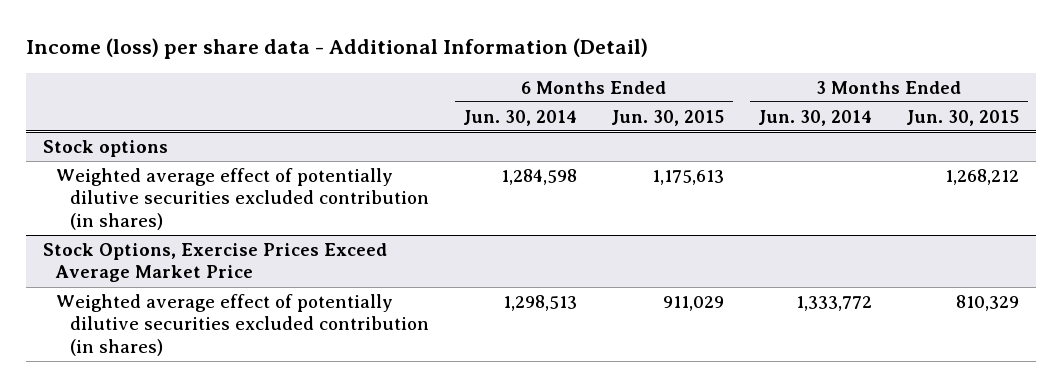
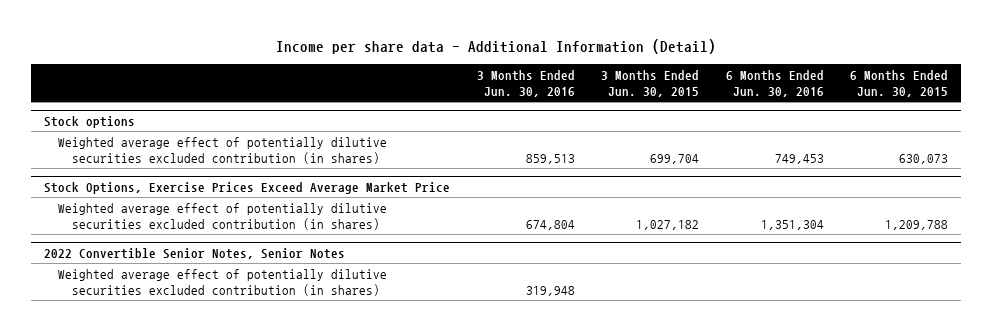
- Income (loss) per share data - Additional Information (Detail)
+ Income per share data - Additional Information (Detail)
- | 6 Months Ended Jun. 30, 2014 | 6 Months Ended Jun. 30, 2015 | 3 Months Ended Jun. 30, 2014 | 3 Months Ended Jun. 30, 2015
+ | 3 Months Ended Jun. 30, 2016 | 3 Months Ended Jun. 30, 2015 | 6 Months Ended Jun. 30, 2016 | 6 Months Ended Jun. 30, 2015
@ Stock options
- Weighted average effect of potentially dilutive securities excluded contribution (in shares) | 1,284,598 | 1,175,613 | | 1,268,212
+ Weighted average effect of potentially dilutive securities excluded contribution (in shares) | 859,513 | 699,704 | 749,453 | 630,073
@ Stock Options, Exercise Prices Exceed Average Market Price
- Weighted average effect of potentially dilutive securities excluded contribution (in shares) | 1,298,513 | 911,029 | 1,333,772 | 810,329
+ Weighted average effect of potentially dilutive securities excluded contribution (in shares) | 674,804 | 1,027,182 | 1,351,304 | 1,209,788
+ 2022 Convertible Senior Notes, Senior Notes
+ Weighted average effect of potentially dilutive securities excluded contribution (in shares) | 319,948 | | |

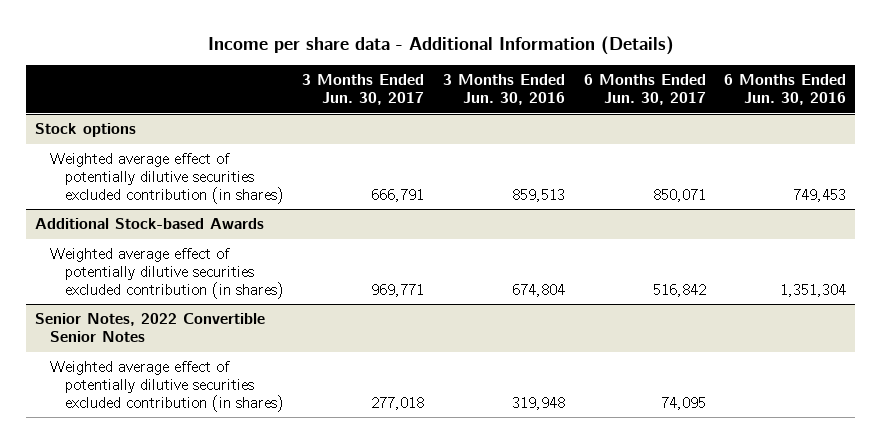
- Income per share data - Additional Information (Detail)
+ Income per share data - Additional Information (Details)
- | 3 Months Ended Jun. 30, 2016 | 3 Months Ended Jun. 30, 2015 | 6 Months Ended Jun. 30, 2016 | 6 Months Ended Jun. 30, 2015
+ | 3 Months Ended Jun. 30, 2017 | 3 Months Ended Jun. 30, 2016 | 6 Months Ended Jun. 30, 2017 | 6 Months Ended Jun. 30, 2016
- Stock Options, Exercise Prices Exceed Average Market Price
+ Additional Stock-based Awards
- 2022 Convertible Senior Notes, Senior Notes
+ Senior Notes, 2022 Convertible Senior Notes

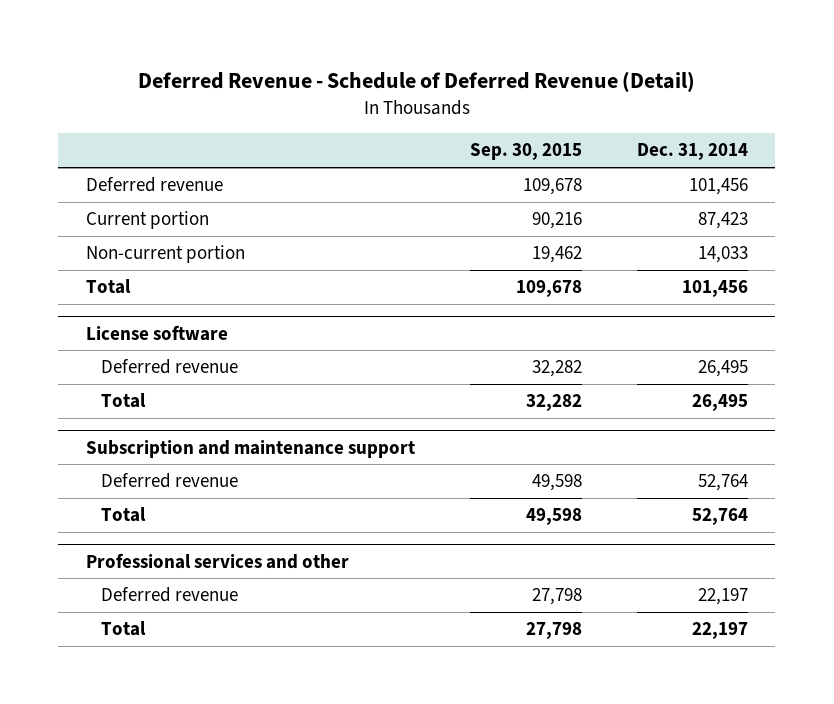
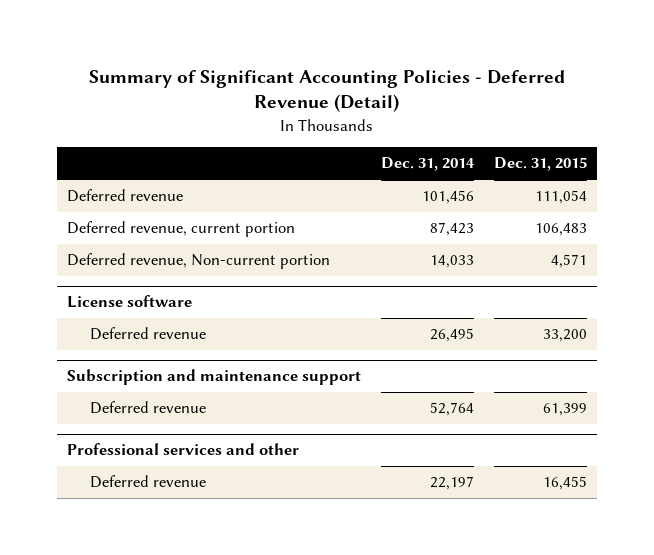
- Deferred Revenue - Schedule of Deferred Revenue (Detail)
+ Summary of Significant Accounting Policies - Deferred Revenue (Detail)
- | Sep. 30, 2015 | Dec. 31, 2014
+ | Dec. 31, 2014 | Dec. 31, 2015
- Current portion | 90,216 | 87,423
- Non-current portion | 19,462 | 14,033
- Total | 109,678 | 101,456
+ Deferred revenue, current portion | 87,423 | 106,483
+ Deferred revenue, Non-current portion | 14,033 | 4,571
@ License software
- Total | 32,282 | 26,495
@ Subscription and maintenance support
- Total | 49,598 | 52,764
@ Professional services and other
- Total | 27,798 | 22,197

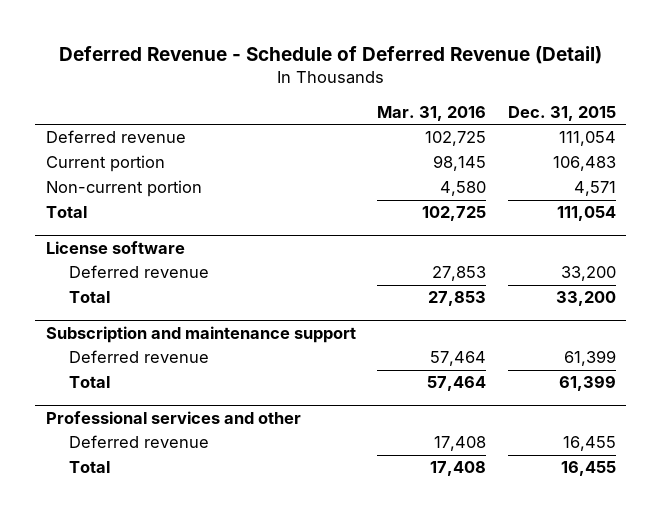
- Summary of Significant Accounting Policies - Deferred Revenue (Detail)
+ Deferred Revenue - Schedule of Deferred Revenue (Detail)
- | Dec. 31, 2014 | Dec. 31, 2015
+ | Mar. 31, 2016 | Dec. 31, 2015
- Deferred revenue, current portion | 87,423 | 106,483
- Deferred revenue, Non-current portion | 14,033 | 4,571
+ Current portion | 98,145 | 106,483
+ Non-current portion | 4,580 | 4,571
+ Total | 102,725 | 111,054
@ License software
+ Total | 27,853 | 33,200
@ Subscription and maintenance support
+ Total | 57,464 | 61,399
@ Professional services and other
+ Total | 17,408 | 16,455

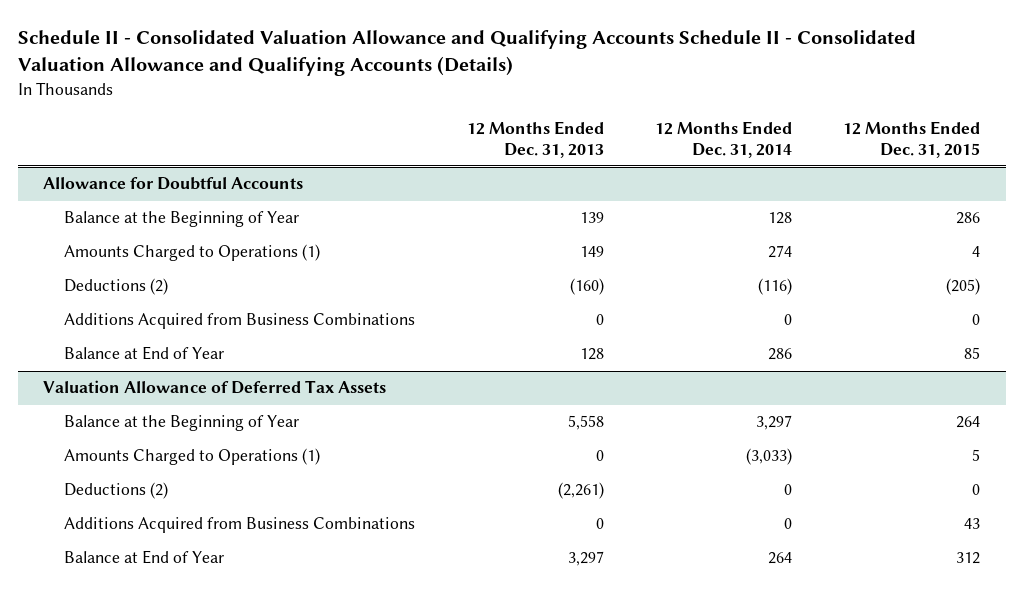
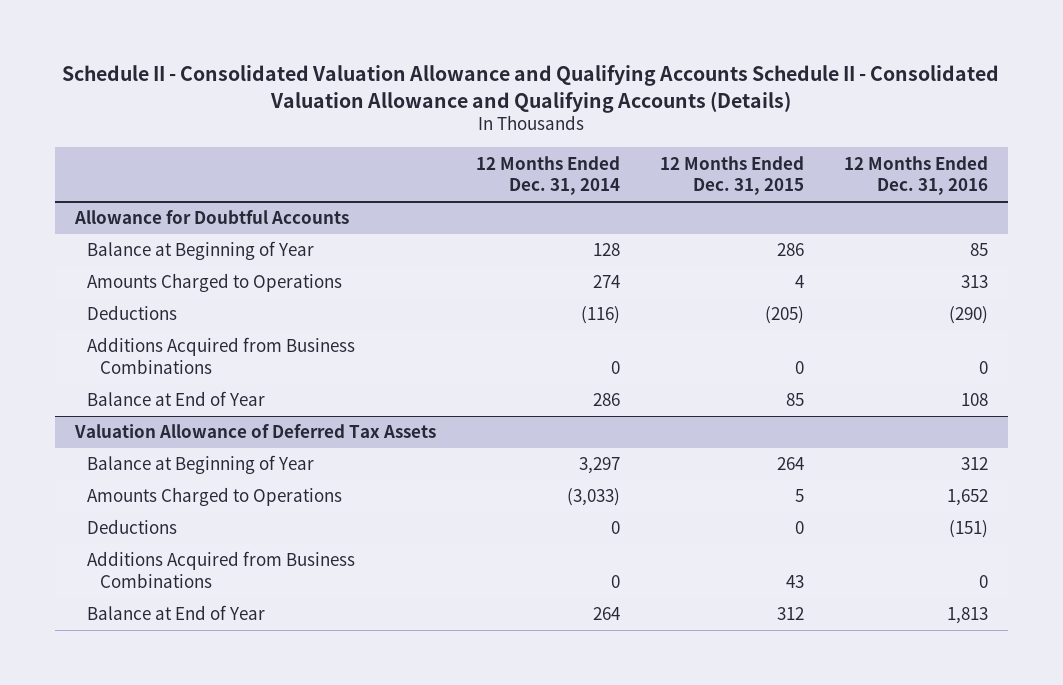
- | 12 Months Ended Dec. 31, 2013 | 12 Months Ended Dec. 31, 2014 | 12 Months Ended Dec. 31, 2015
+ | 12 Months Ended Dec. 31, 2014 | 12 Months Ended Dec. 31, 2015 | 12 Months Ended Dec. 31, 2016
@ Allowance for Doubtful Accounts
- Balance at the Beginning of Year | 139 | 128 | 286
- Amounts Charged to Operations (1) | 149 | 274 | 4
- Deductions (2) | (160) | (116) | (205)
+ Balance at Beginning of Year | 128 | 286 | 85
+ Amounts Charged to Operations | 274 | 4 | 313
+ Deductions | (116) | (205) | (290)
@ Valuation Allowance of Deferred Tax Assets
- Balance at the Beginning of Year | 5,558 | 3,297 | 264
- Amounts Charged to Operations (1) | 0 | (3,033) | 5
- Deductions (2) | (2,261) | 0 | 0
+ Balance at Beginning of Year | 3,297 | 264 | 312
+ Amounts Charged to Operations | (3,033) | 5 | 1,652
+ Deductions | 0 | 0 | (151)

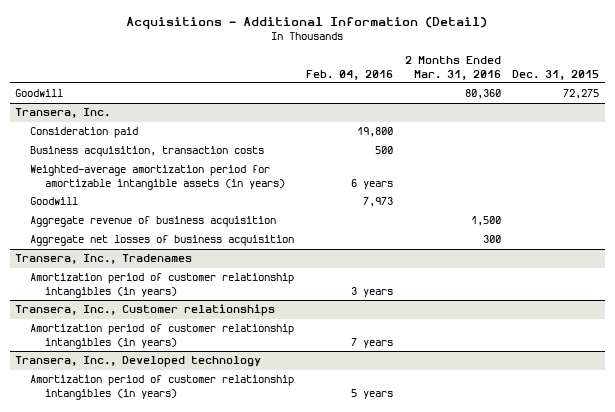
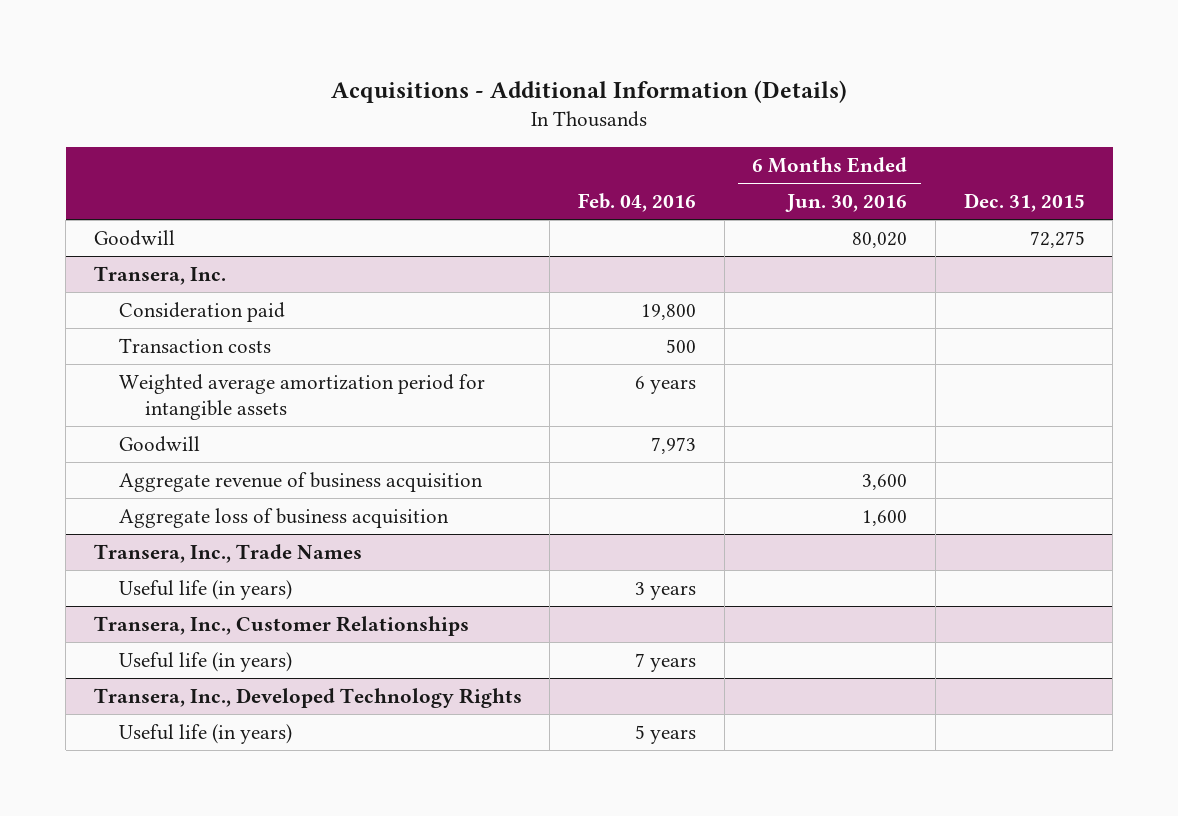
- Acquisitions - Additional Information (Detail)
+ Acquisitions - Additional Information (Details)
- | Feb. 04, 2016 | 2 Months Ended Mar. 31, 2016 | Dec. 31, 2015
+ | Feb. 04, 2016 | 6 Months Ended Jun. 30, 2016 | Dec. 31, 2015
@ Transera, Inc.
- Business acquisition, transaction costs | 500 | |
- Weighted-average amortization period for amortizable intangible assets (in years) | 6 years | |
+ Transaction costs | 500 | |
+ Weighted average amortization period for intangible assets | 6 years | |
- Aggregate net losses of business acquisition | | 300 |
- Transera, Inc., Tradenames
- Amortization period of customer relationship intangibles (in years) | 3 years | |
- Transera, Inc., Customer relationships
- Amortization period of customer relationship intangibles (in years) | 7 years | |
- Transera, Inc., Developed technology
- Amortization period of customer relationship intangibles (in years) | 5 years | |
@ Transera, Inc.
+ Aggregate loss of business acquisition | | 1,600 |
+ Transera, Inc., Trade Names
+ Useful life (in years) | 3 years | |
+ Transera, Inc., Customer Relationships
+ Useful life (in years) | 7 years | |
+ Transera, Inc., Developed Technology Rights
+ Useful life (in years) | 5 years | |

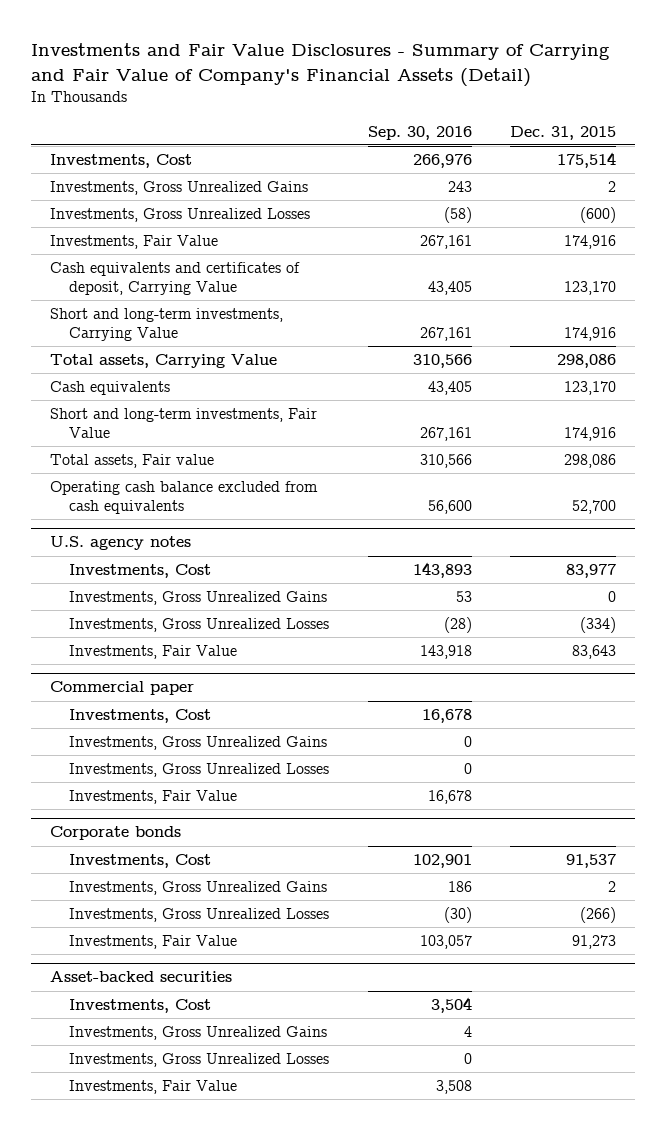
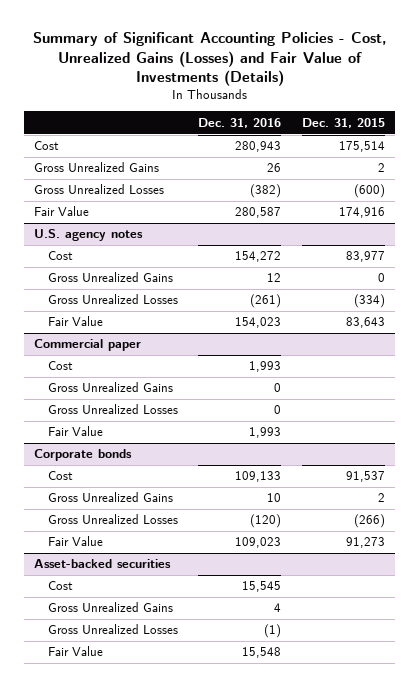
- Investments and Fair Value Disclosures - Summary of Carrying and Fair Value of Company's Financial Assets (Detail)
+ Summary of Significant Accounting Policies - Cost, Unrealized Gains (Losses) and Fair Value of Investments (Details)
- | Sep. 30, 2016 | Dec. 31, 2015
+ | Dec. 31, 2016 | Dec. 31, 2015
- Investments, Cost | 266,976 | 175,514
- Investments, Gross Unrealized Gains | 243 | 2
- Investments, Gross Unrealized Losses | (58) | (600)
- Investments, Fair Value | 267,161 | 174,916
- Cash equivalents and certificates of deposit, Carrying Value | 43,405 | 123,170
- Short and long-term investments, Carrying Value | 267,161 | 174,916
- Total assets, Carrying Value | 310,566 | 298,086
- Cash equivalents | 43,405 | 123,170
- Short and long-term investments, Fair Value | 267,161 | 174,916
- Total assets, Fair value | 310,566 | 298,086
- Operating cash balance excluded from cash equivalents | 56,600 | 52,700
+ Cost | 280,943 | 175,514
+ Gross Unrealized Gains | 26 | 2
+ Gross Unrealized Losses | (382) | (600)
+ Fair Value | 280,587 | 174,916
@ U.S. agency notes
- Investments, Cost | 143,893 | 83,977
- Investments, Gross Unrealized Gains | 53 | 0
- Investments, Gross Unrealized Losses | (28) | (334)
- Investments, Fair Value | 143,918 | 83,643
+ Cost | 154,272 | 83,977
+ Gross Unrealized Gains | 12 | 0
+ Gross Unrealized Losses | (261) | (334)
+ Fair Value | 154,023 | 83,643
@ Commercial paper
- Investments, Cost | 16,678 |
- Investments, Gross Unrealized Gains | 0 |
- Investments, Gross Unrealized Losses | 0 |
- Investments, Fair Value | 16,678 |
+ Cost | 1,993 |
+ Gross Unrealized Gains | 0 |
+ Gross Unrealized Losses | 0 |
+ Fair Value | 1,993 |
@ Corporate bonds
- Investments, Cost | 102,901 | 91,537
- Investments, Gross Unrealized Gains | 186 | 2
- Investments, Gross Unrealized Losses | (30) | (266)
- Investments, Fair Value | 103,057 | 91,273
+ Cost | 109,133 | 91,537
+ Gross Unrealized Gains | 10 | 2
+ Gross Unrealized Losses | (120) | (266)
+ Fair Value | 109,023 | 91,273
@ Asset-backed securities
- Investments, Cost | 3,504 |
- Investments, Gross Unrealized Gains | 4 |
- Investments, Gross Unrealized Losses | 0 |
- Investments, Fair Value | 3,508 |
+ Cost | 15,545 |
+ Gross Unrealized Gains | 4 |
+ Gross Unrealized Losses | (1) |
+ Fair Value | 15,548 |

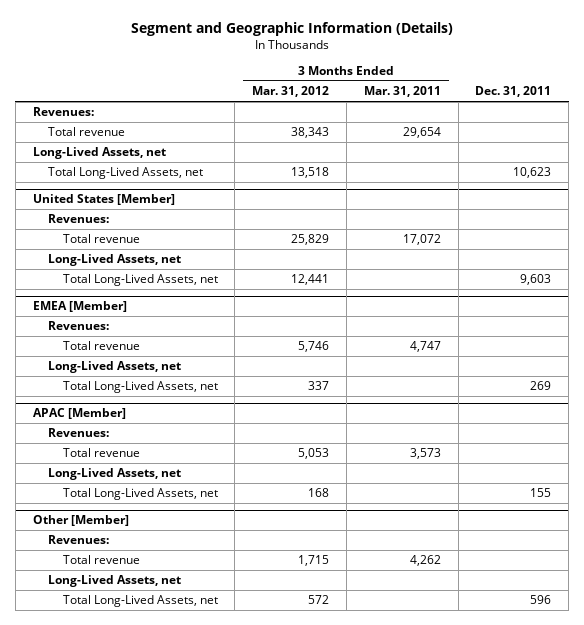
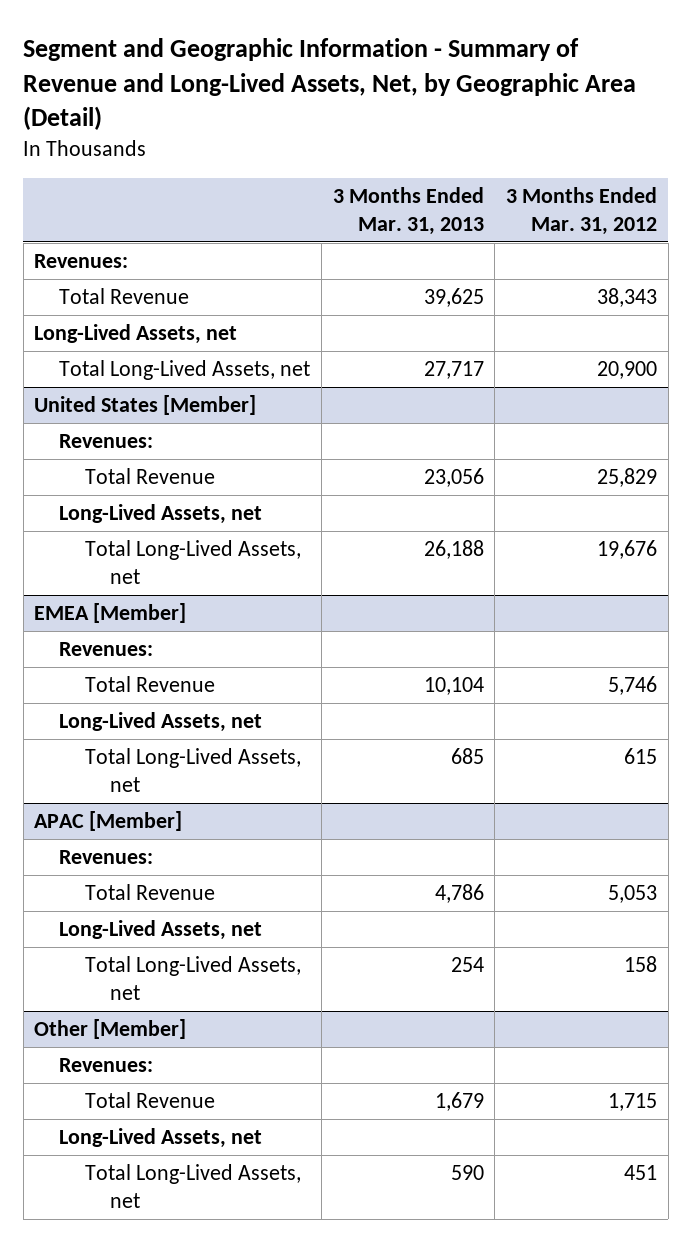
- Segment and Geographic Information (Details)
+ Segment and Geographic Information - Summary of Revenue and Long-Lived Assets, Net, by Geographic Area (Detail)
- | 3 Months Ended Mar. 31, 2012 | 3 Months Ended Mar. 31, 2011 | Dec. 31, 2011
+ | 3 Months Ended Mar. 31, 2013 | 3 Months Ended Mar. 31, 2012
- Total revenue | 38,343 | 29,654 |
+ Total Revenue | 39,625 | 38,343
- Total Long-Lived Assets, net | 13,518 | | 10,623
+ Total Long-Lived Assets, net | 27,717 | 20,900
@ United States [Member]
- Total revenue | 25,829 | 17,072 |
+ Total Revenue | 23,056 | 25,829
- Total Long-Lived Assets, net | 12,441 | | 9,603
+ Total Long-Lived Assets, net | 26,188 | 19,676
@ EMEA [Member]
- Total revenue | 5,746 | 4,747 |
+ Total Revenue | 10,104 | 5,746
- Total Long-Lived Assets, net | 337 | | 269
+ Total Long-Lived Assets, net | 685 | 615
@ APAC [Member]
- Total revenue | 5,053 | 3,573 |
+ Total Revenue | 4,786 | 5,053
- Total Long-Lived Assets, net | 168 | | 155
+ Total Long-Lived Assets, net | 254 | 158
@ Other [Member]
- Total revenue | 1,715 | 4,262 |
+ Total Revenue | 1,679 | 1,715
- Total Long-Lived Assets, net | 572 | | 596
+ Total Long-Lived Assets, net | 590 | 451

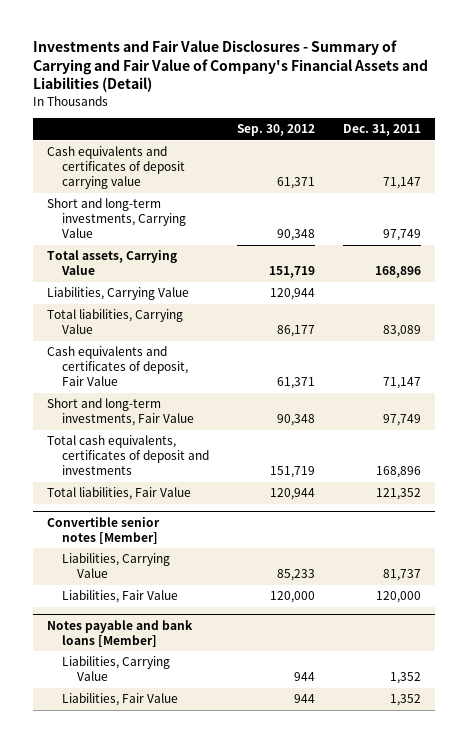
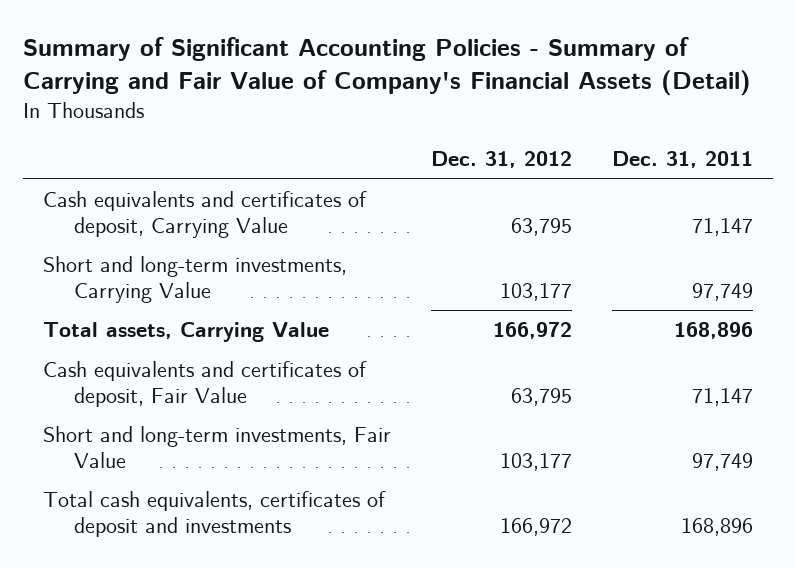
- Investments and Fair Value Disclosures - Summary of Carrying and Fair Value of Company's Financial Assets and Liabilities (Detail)
+ Summary of Significant Accounting Policies - Summary of Carrying and Fair Value of Company's Financial Assets (Detail)
- | Sep. 30, 2012 | Dec. 31, 2011
+ | Dec. 31, 2012 | Dec. 31, 2011
- Cash equivalents and certificates of deposit carrying value | 61,371 | 71,147
+ Cash equivalents and certificates of deposit, Carrying Value | 63,795 | 71,147
- Liabilities, Carrying Value | 120,944 |
- Total liabilities, Carrying Value | 86,177 | 83,089
- Total liabilities, Fair Value | 120,944 | 121,352
- Convertible senior notes [Member]
- Liabilities, Carrying Value | 85,233 | 81,737
- Liabilities, Fair Value | 120,000 | 120,000
- Notes payable and bank loans [Member]
- Liabilities, Carrying Value | 944 | 1,352
- Liabilities, Fair Value | 944 | 1,352

